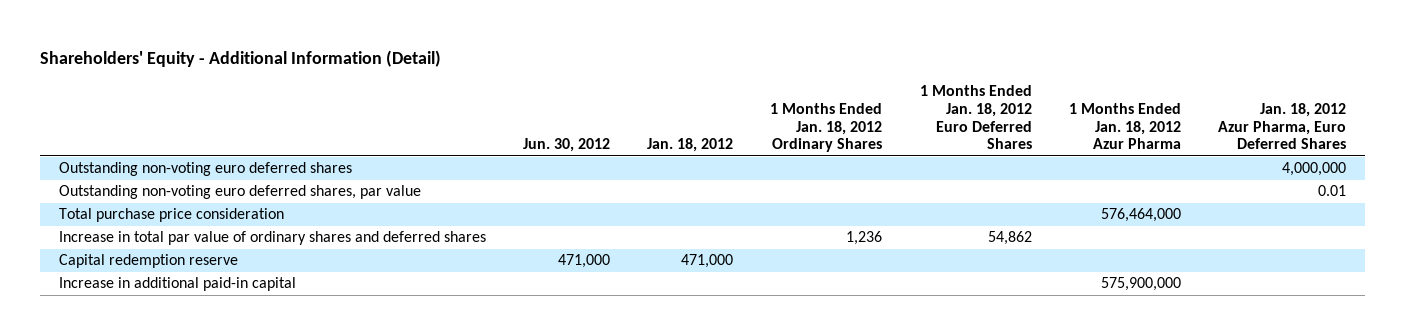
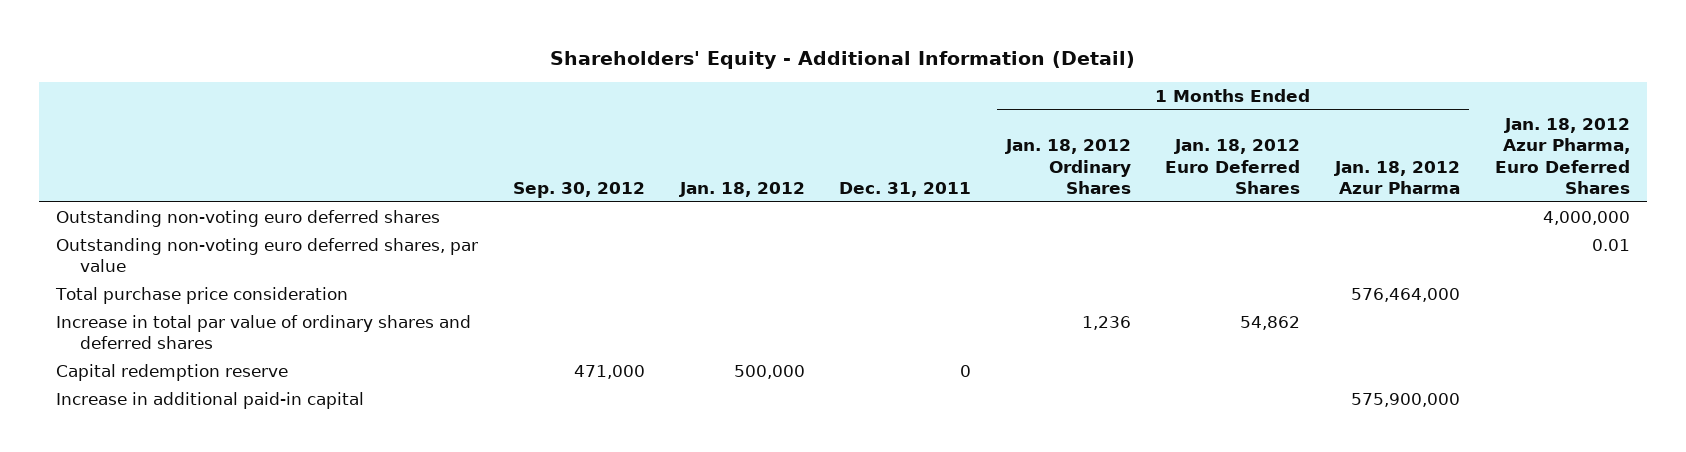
- | Jun. 30, 2012 | Jan. 18, 2012 | 1 Months Ended Jan. 18, 2012 Ordinary Shares | 1 Months Ended Jan. 18, 2012 Euro Deferred Shares | 1 Months Ended Jan. 18, 2012 Azur Pharma | Jan. 18, 2012 Azur Pharma, Euro Deferred Shares
+ | Sep. 30, 2012 | Jan. 18, 2012 | Dec. 31, 2011 | 1 Months Ended Jan. 18, 2012 Ordinary Shares | 1 Months Ended Jan. 18, 2012 Euro Deferred Shares | 1 Months Ended Jan. 18, 2012 Azur Pharma | Jan. 18, 2012 Azur Pharma, Euro Deferred Shares
- Capital redemption reserve | 471,000 | 471,000 | | | |
+ Capital redemption reserve | 471,000 | 500,000 | 0 | | | |

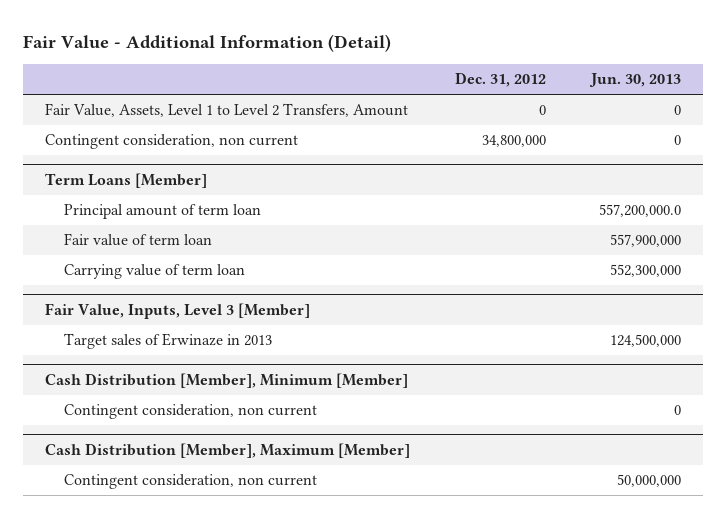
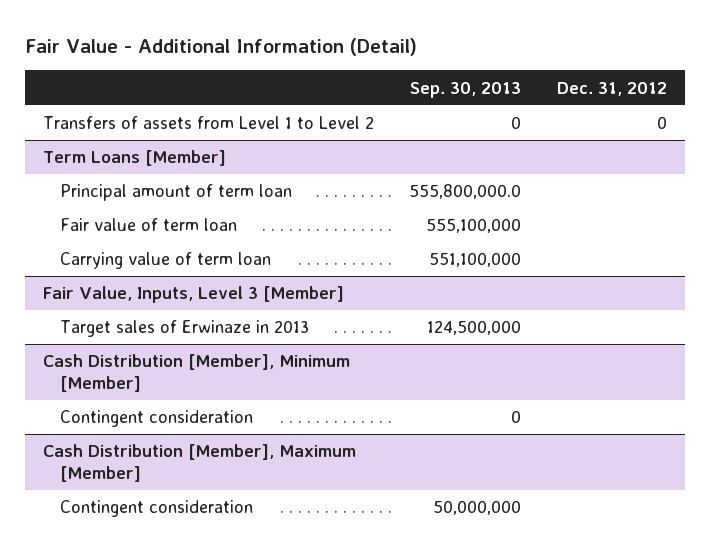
- | Dec. 31, 2012 | Jun. 30, 2013
+ | Sep. 30, 2013 | Dec. 31, 2012
- Fair Value, Assets, Level 1 to Level 2 Transfers, Amount | 0 | 0
- Contingent consideration, non current | 34,800,000 | 0
+ Transfers of assets from Level 1 to Level 2 | 0 | 0
@ Cash Distribution [Member], Minimum [Member]
- Contingent consideration, non current | | 0
+ Contingent consideration | 0 |
@ Cash Distribution [Member], Maximum [Member]
- Contingent consideration, non current | | 50,000,000
+ Contingent consideration | 50,000,000 |

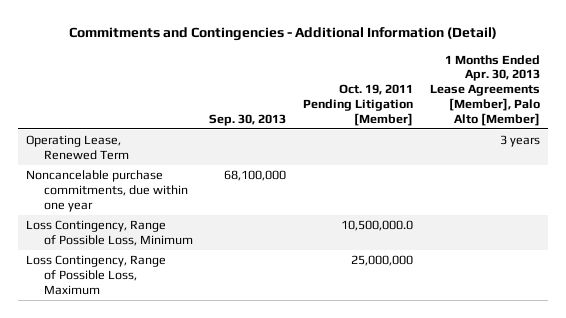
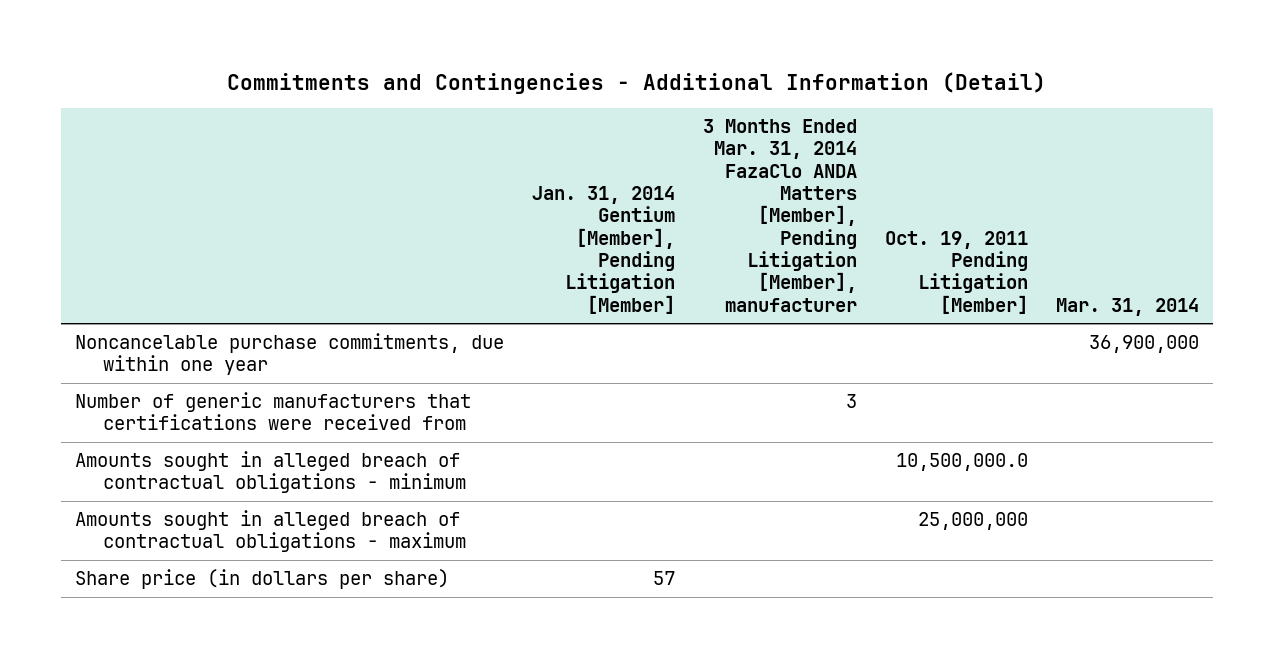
- | Sep. 30, 2013 | Oct. 19, 2011 Pending Litigation [Member] | 1 Months Ended Apr. 30, 2013 Lease Agreements [Member], Palo Alto [Member]
+ | Jan. 31, 2014 Gentium [Member], Pending Litigation [Member] | 3 Months Ended Mar. 31, 2014 FazaClo ANDA Matters [Member], Pending Litigation [Member], manufacturer | Oct. 19, 2011 Pending Litigation [Member] | Mar. 31, 2014
- Operating Lease, Renewed Term | | | 3 years
- Loss Contingency, Range of Possible Loss, Minimum | | 10,500,000.0 |
- Loss Contingency, Range of Possible Loss, Maximum | | 25,000,000 |
+ Number of generic manufacturers that certifications were received from | | 3 | |
+ Amounts sought in alleged breach of contractual obligations - minimum | | | 10,500,000.0 |
+ Amounts sought in alleged breach of contractual obligations - maximum | | | 25,000,000 |
+ Share price (in dollars per share) | 57 | | |

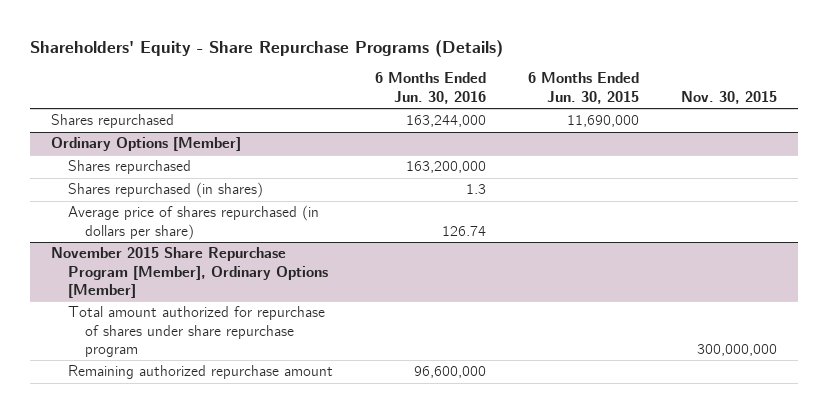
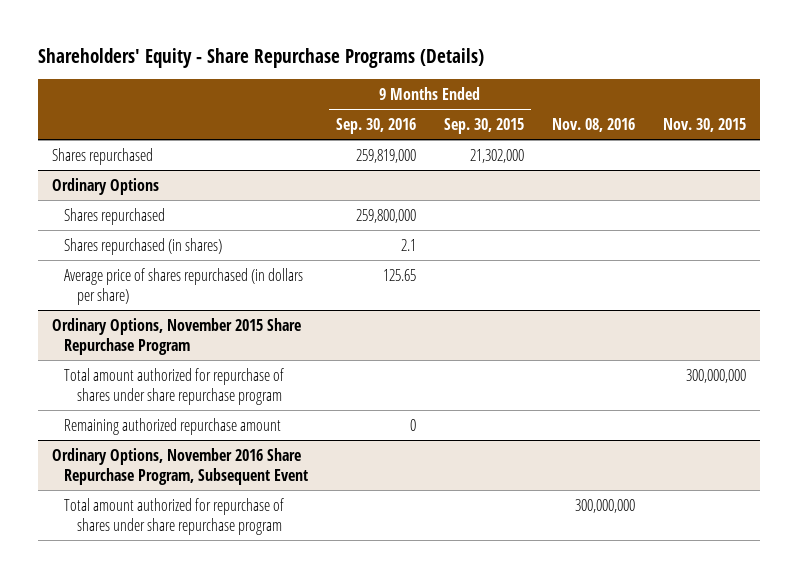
- | 6 Months Ended Jun. 30, 2016 | 6 Months Ended Jun. 30, 2015 | Nov. 30, 2015
+ | 9 Months Ended Sep. 30, 2016 | 9 Months Ended Sep. 30, 2015 | Nov. 08, 2016 | Nov. 30, 2015
- Ordinary Options [Member]
+ Ordinary Options
- November 2015 Share Repurchase Program [Member], Ordinary Options [Member]
+ Ordinary Options, November 2015 Share Repurchase Program
+ Ordinary Options, November 2016 Share Repurchase Program, Subsequent Event
+ Total amount authorized for repurchase of shares under share repurchase program | | | 300,000,000 |

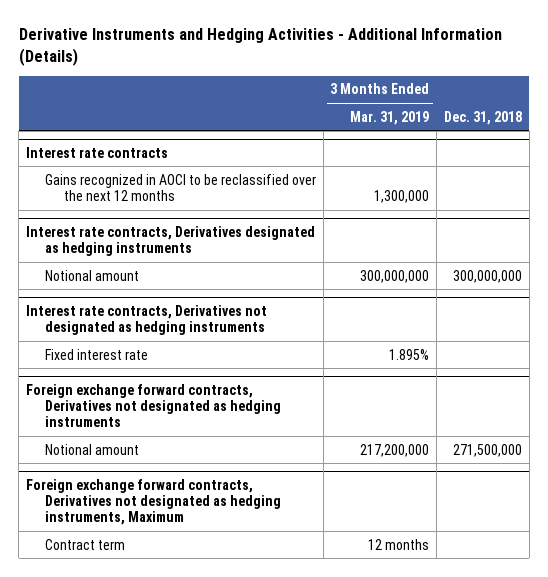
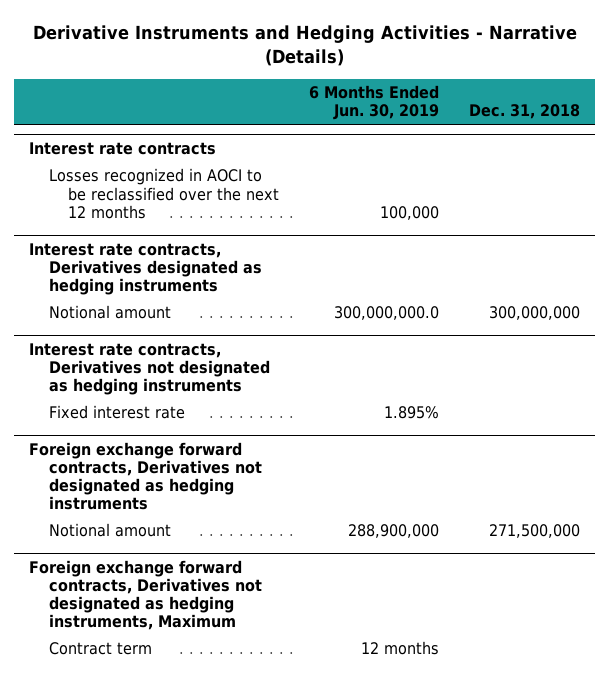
- Derivative Instruments and Hedging Activities - Additional Information (Details)
+ Derivative Instruments and Hedging Activities - Narrative (Details)
- | 3 Months Ended Mar. 31, 2019 | Dec. 31, 2018
+ | 6 Months Ended Jun. 30, 2019 | Dec. 31, 2018
@ Interest rate contracts
- Gains recognized in AOCI to be reclassified over the next 12 months | 1,300,000 |
+ Losses recognized in AOCI to be reclassified over the next 12 months | 100,000 |

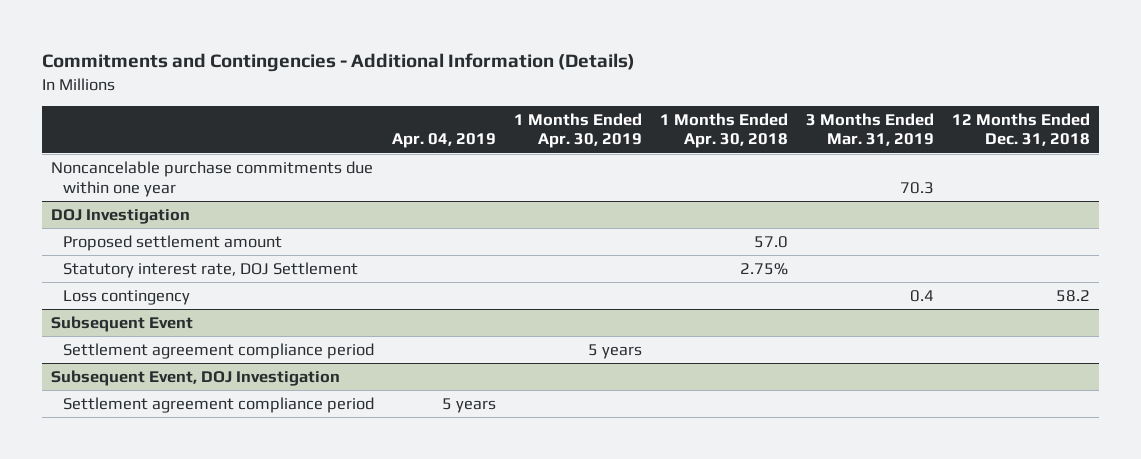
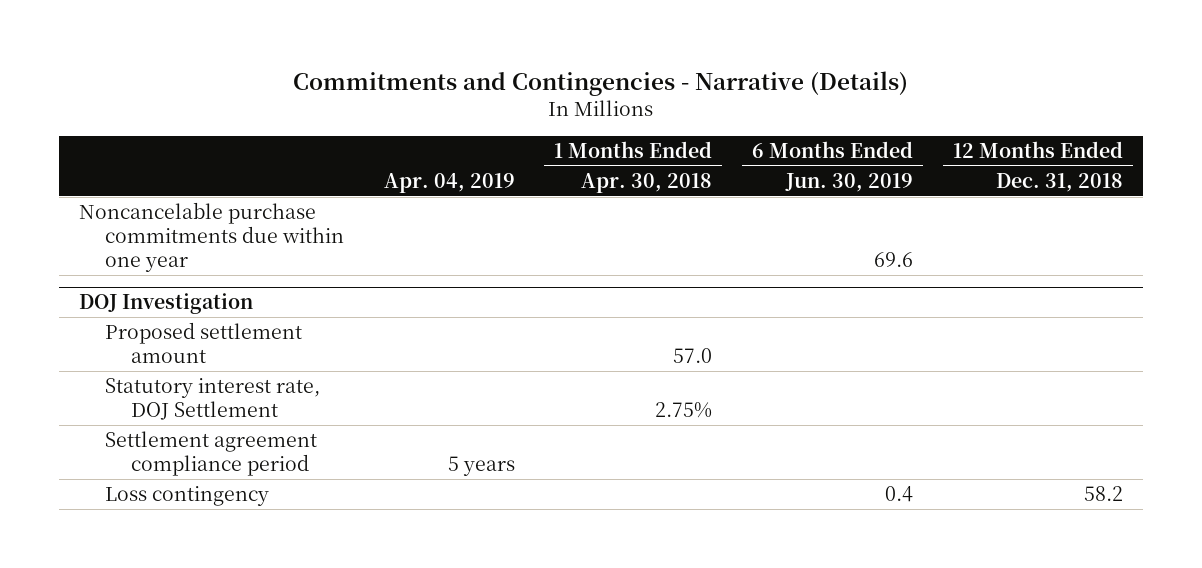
- Commitments and Contingencies - Additional Information (Details)
+ Commitments and Contingencies - Narrative (Details)
- | Apr. 04, 2019 | 1 Months Ended Apr. 30, 2019 | 1 Months Ended Apr. 30, 2018 | 3 Months Ended Mar. 31, 2019 | 12 Months Ended Dec. 31, 2018
+ | Apr. 04, 2019 | 1 Months Ended Apr. 30, 2018 | 6 Months Ended Jun. 30, 2019 | 12 Months Ended Dec. 31, 2018
@ DOJ Investigation
+ Settlement agreement compliance period | 5 years | | |
- Subsequent Event
- Settlement agreement compliance period | | 5 years | | |
- Subsequent Event, DOJ Investigation
- Settlement agreement compliance period | 5 years | | | |

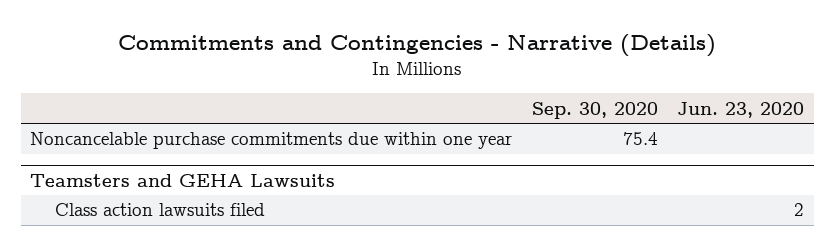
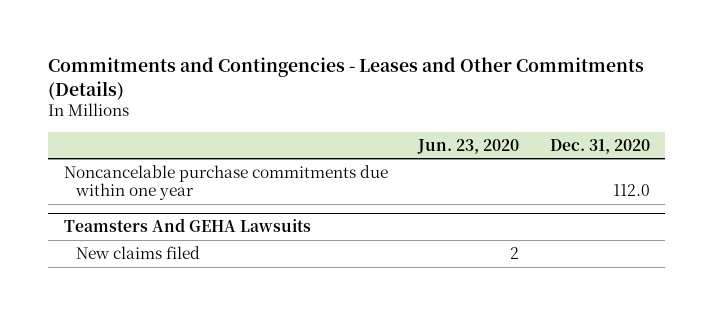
- Commitments and Contingencies - Narrative (Details)
+ Commitments and Contingencies - Leases and Other Commitments (Details)
- | Sep. 30, 2020 | Jun. 23, 2020
+ | Jun. 23, 2020 | Dec. 31, 2020
- Teamsters and GEHA Lawsuits
- Class action lawsuits filed | | 2
+ Teamsters And GEHA Lawsuits
+ New claims filed | 2 |

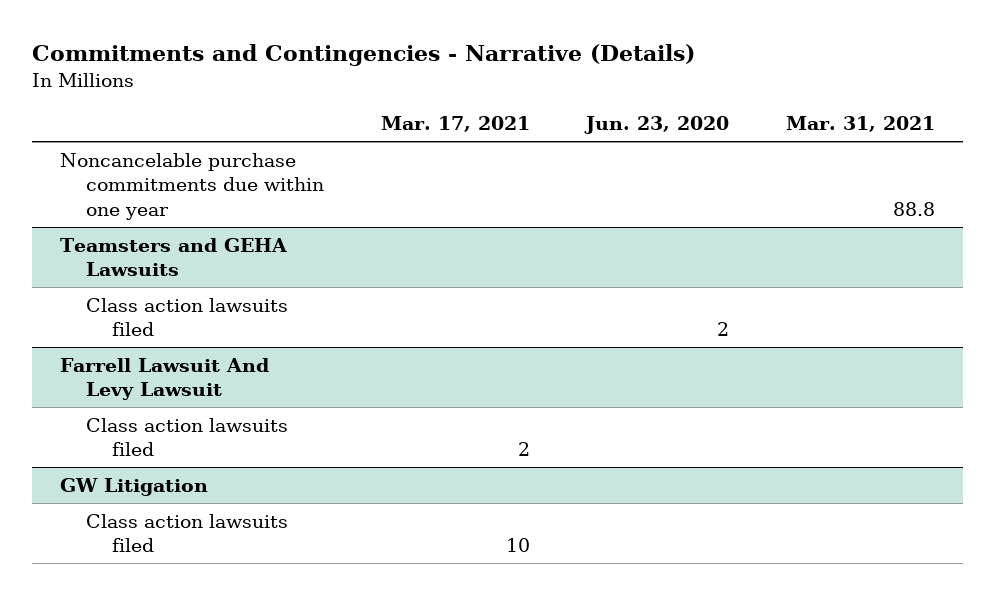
- Commitments and Contingencies - Leases and Other Commitments (Details)
+ Commitments and Contingencies - Narrative (Details)
- | Jun. 23, 2020 | Dec. 31, 2020
+ | Mar. 17, 2021 | Jun. 23, 2020 | Mar. 31, 2021
- Teamsters And GEHA Lawsuits
- New claims filed | 2 |
+ Teamsters and GEHA Lawsuits
+ Class action lawsuits filed | | 2 |
+ Farrell Lawsuit And Levy Lawsuit
+ Class action lawsuits filed | 2 | |
+ GW Litigation
+ Class action lawsuits filed | 10 | |

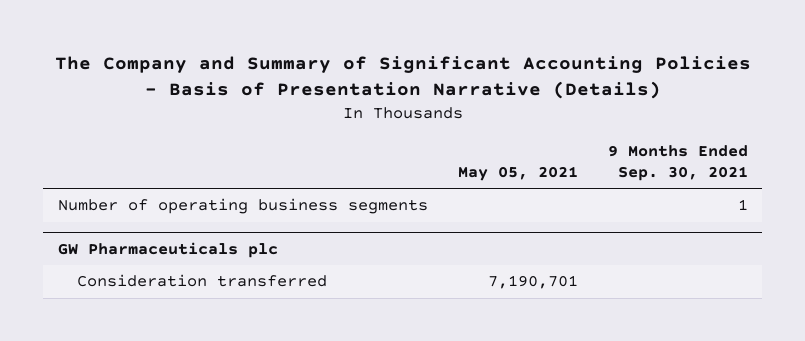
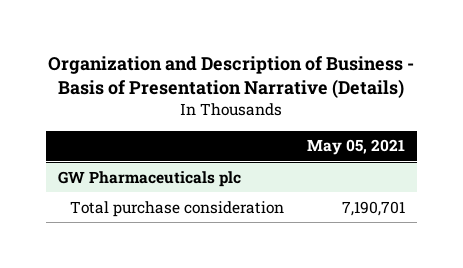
- The Company and Summary of Significant Accounting Policies - Basis of Presentation Narrative (Details)
+ Organization and Description of Business - Basis of Presentation Narrative (Details)
- | May 05, 2021 | 9 Months Ended Sep. 30, 2021
+ | May 05, 2021
- Number of operating business segments | | 1
@ GW Pharmaceuticals plc
- Consideration transferred | 7,190,701 |
+ Total purchase consideration | 7,190,701

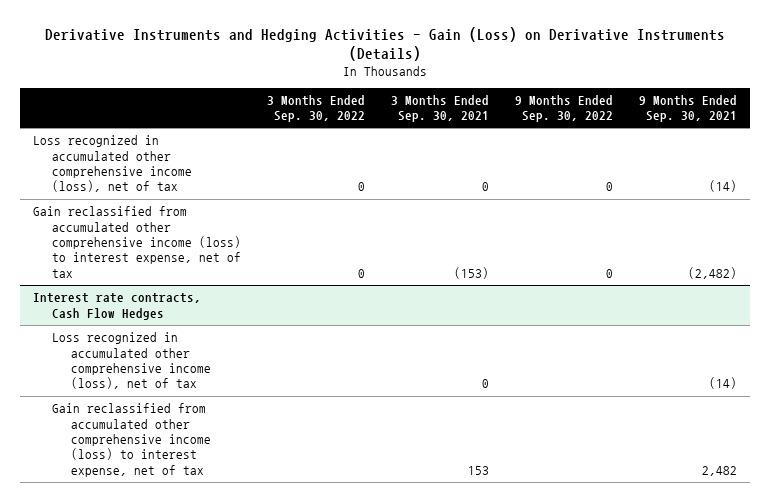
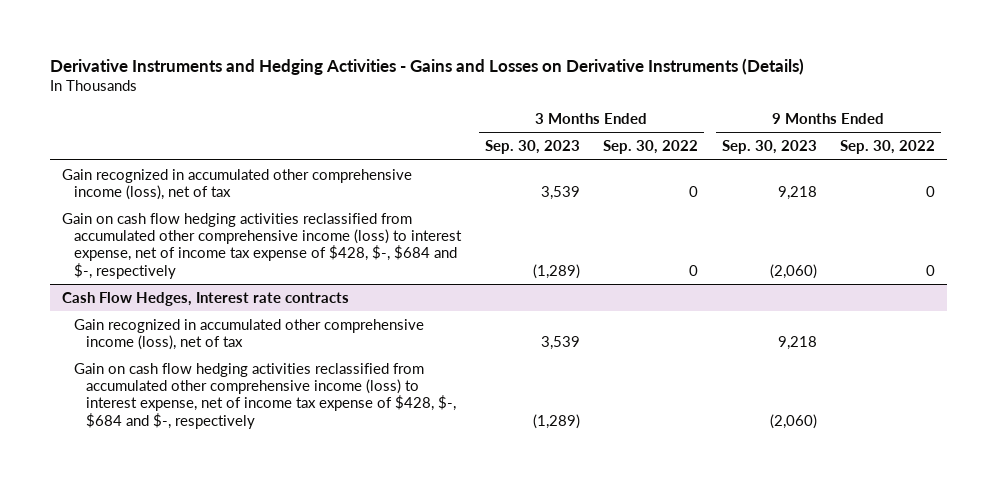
- Derivative Instruments and Hedging Activities - Gain (Loss) on Derivative Instruments (Details)
+ Derivative Instruments and Hedging Activities - Gains and Losses on Derivative Instruments (Details)
- | 3 Months Ended Sep. 30, 2022 | 3 Months Ended Sep. 30, 2021 | 9 Months Ended Sep. 30, 2022 | 9 Months Ended Sep. 30, 2021
+ | 3 Months Ended Sep. 30, 2023 | 3 Months Ended Sep. 30, 2022 | 9 Months Ended Sep. 30, 2023 | 9 Months Ended Sep. 30, 2022
- Loss recognized in accumulated other comprehensive income (loss), net of tax | 0 | 0 | 0 | (14)
- Gain reclassified from accumulated other comprehensive income (loss) to interest expense, net of tax | 0 | (153) | 0 | (2,482)
- Interest rate contracts, Cash Flow Hedges
- Loss recognized in accumulated other comprehensive income (loss), net of tax | | 0 | | (14)
- Gain reclassified from accumulated other comprehensive income (loss) to interest expense, net of tax | | 153 | | 2,482
+ Gain recognized in accumulated other comprehensive income (loss), net of tax | 3,539 | 0 | 9,218 | 0
+ Gain on cash flow hedging activities reclassified from accumulated other comprehensive income (loss) to interest expense, net of income tax expense of $428, $-, $684 and $-, respectively | (1,289) | 0 | (2,060) | 0
+ Cash Flow Hedges, Interest rate contracts
+ Gain recognized in accumulated other comprehensive income (loss), net of tax | 3,539 | | 9,218 |
+ Gain on cash flow hedging activities reclassified from accumulated other comprehensive income (loss) to interest expense, net of income tax expense of $428, $-, $684 and $-, respectively | (1,289) | | (2,060) |

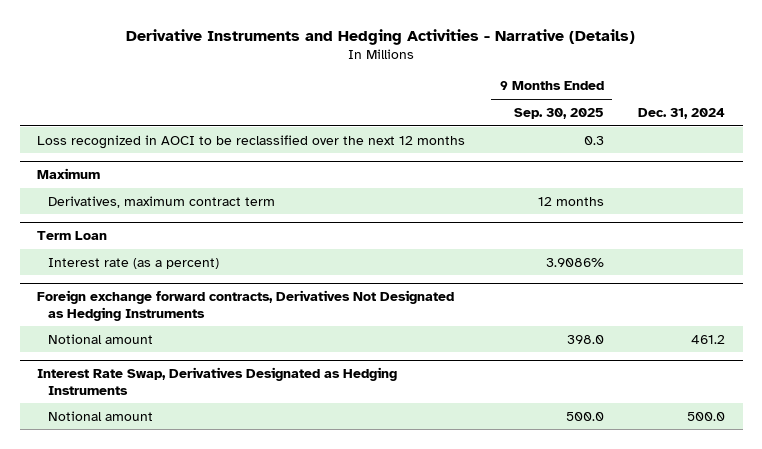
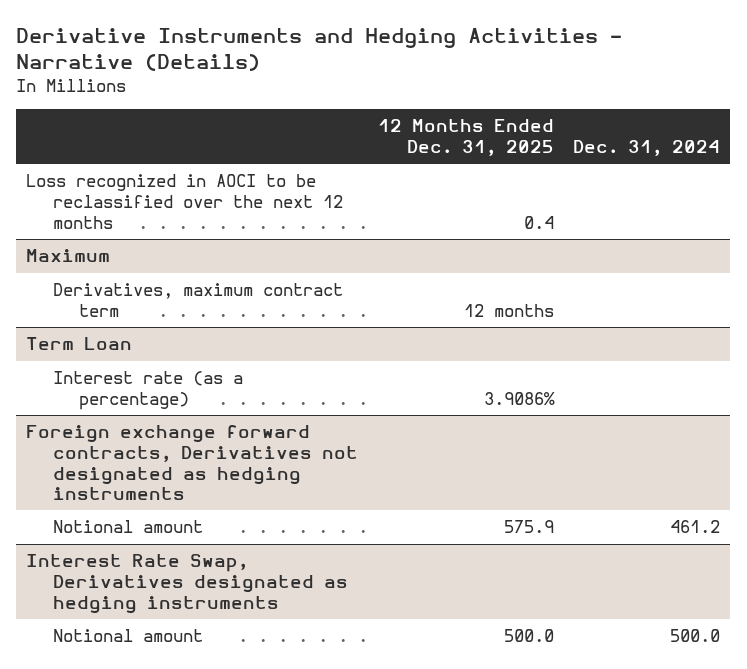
- | 9 Months Ended Sep. 30, 2025 | Dec. 31, 2024
+ | 12 Months Ended Dec. 31, 2025 | Dec. 31, 2024
@ Term Loan
- Interest rate (as a percent) | 3.9086% |
- Foreign exchange forward contracts, Derivatives Not Designated as Hedging Instruments
@ Term Loan
+ Interest rate (as a percentage) | 3.9086% |
+ Foreign exchange forward contracts, Derivatives not designated as hedging instruments
- Interest Rate Swap, Derivatives Designated as Hedging Instruments
+ Interest Rate Swap, Derivatives designated as hedging instruments

